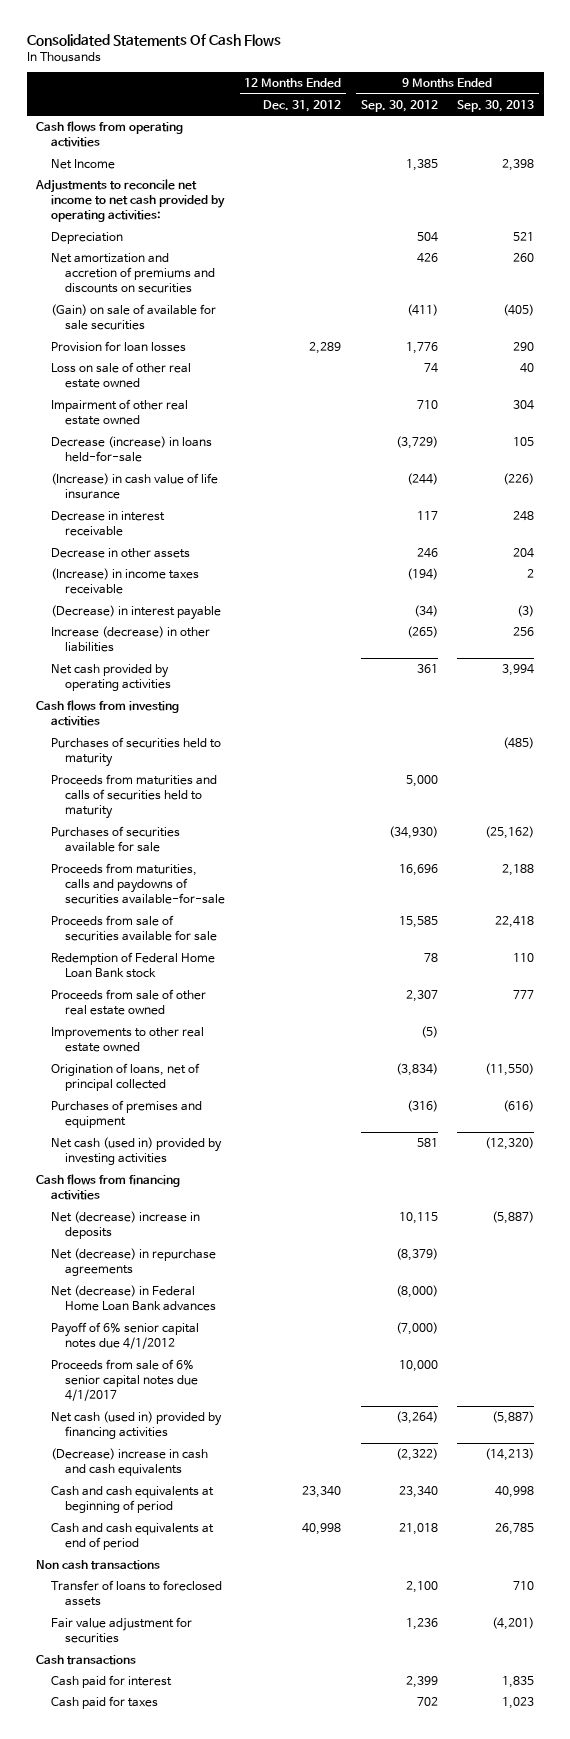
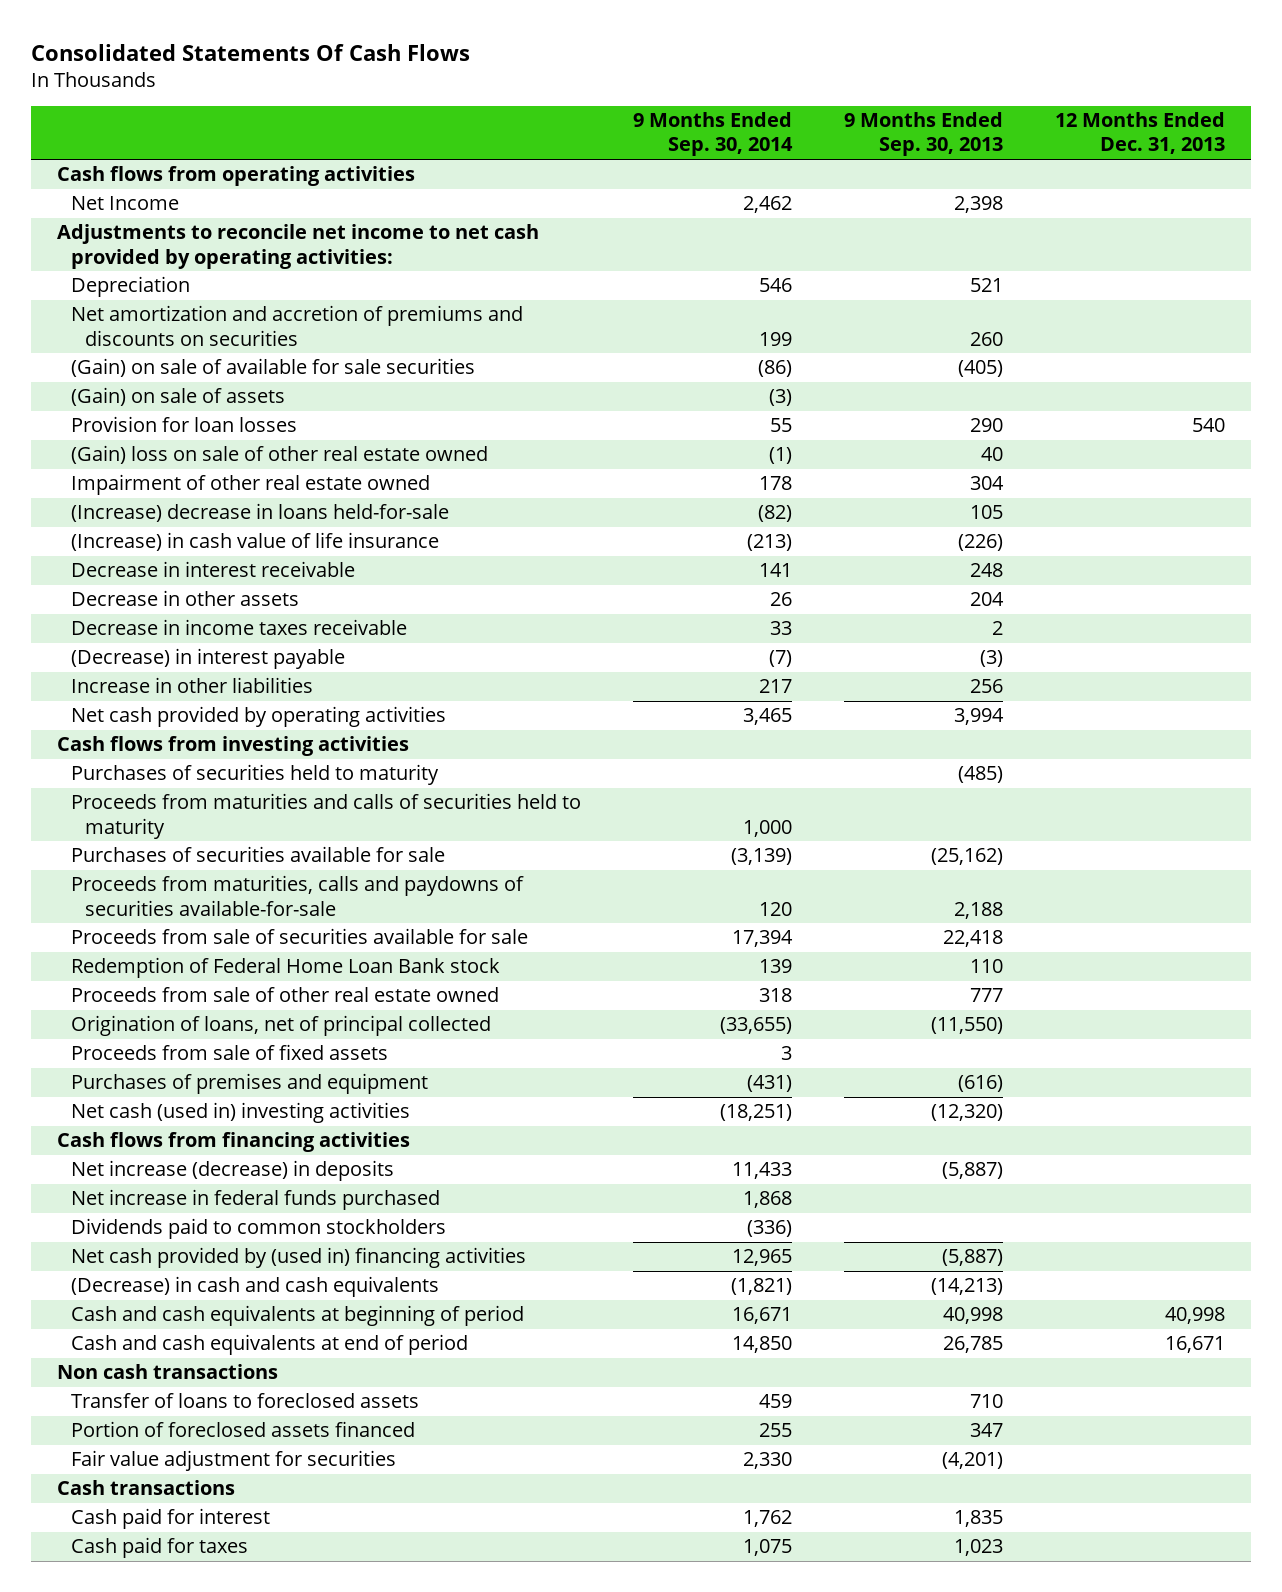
- | 12 Months Ended Dec. 31, 2012 | 9 Months Ended Sep. 30, 2012 | 9 Months Ended Sep. 30, 2013
+ | 9 Months Ended Sep. 30, 2014 | 9 Months Ended Sep. 30, 2013 | 12 Months Ended Dec. 31, 2013
+ (Gain) on sale of assets | (3) | |
- Loss on sale of other real estate owned | | 74 | 40
+ (Gain) loss on sale of other real estate owned | (1) | 40 |
- Decrease (increase) in loans held-for-sale | | (3,729) | 105
+ (Increase) decrease in loans held-for-sale | (82) | 105 |
- (Increase) in income taxes receivable | | (194) | 2
+ Decrease in income taxes receivable | 33 | 2 |
- Increase (decrease) in other liabilities | | (265) | 256
+ Increase in other liabilities | 217 | 256 |
- Improvements to other real estate owned | | (5) |
+ Proceeds from sale of fixed assets | 3 | |
- Net cash (used in) provided by investing activities | | 581 | (12,320)
+ Net cash (used in) investing activities | (18,251) | (12,320) |
- Net (decrease) increase in deposits | | 10,115 | (5,887)
- Net (decrease) in repurchase agreements | | (8,379) |
- Net (decrease) in Federal Home Loan Bank advances | | (8,000) |
- Payoff of 6% senior capital notes due 4/1/2012 | | (7,000) |
- Proceeds from sale of 6% senior capital notes due 4/1/2017 | | 10,000 |
- Net cash (used in) provided by financing activities | | (3,264) | (5,887)
- (Decrease) increase in cash and cash equivalents | | (2,322) | (14,213)
+ Net increase (decrease) in deposits | 11,433 | (5,887) |
+ Net increase in federal funds purchased | 1,868 | |
+ Dividends paid to common stockholders | (336) | |
+ Net cash provided by (used in) financing activities | 12,965 | (5,887) |
+ (Decrease) in cash and cash equivalents | (1,821) | (14,213) |
+ Portion of foreclosed assets financed | 255 | 347 |

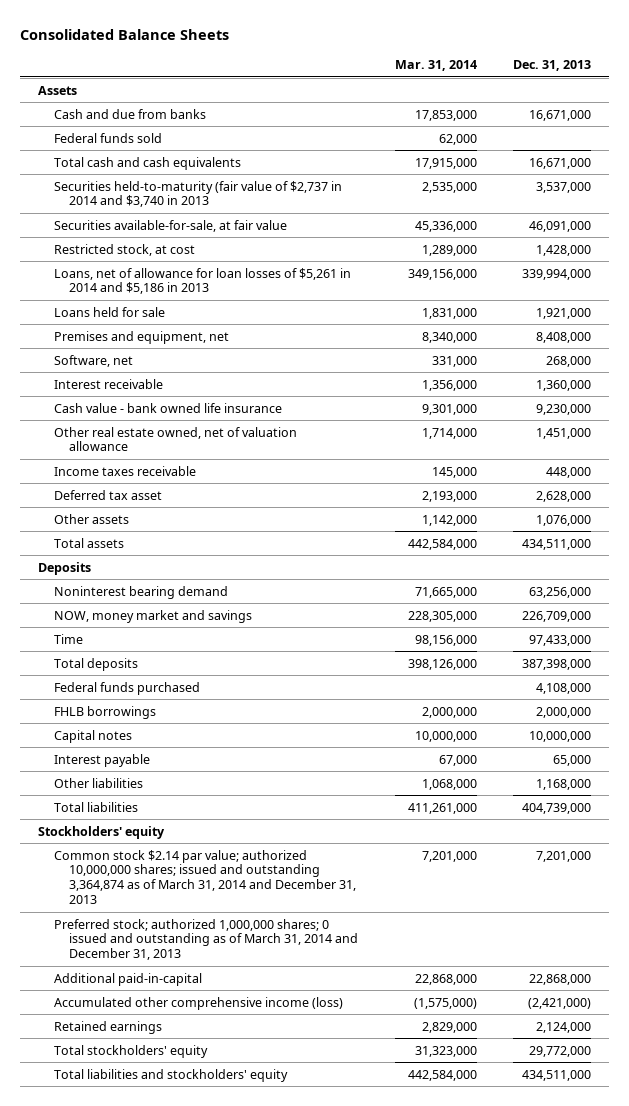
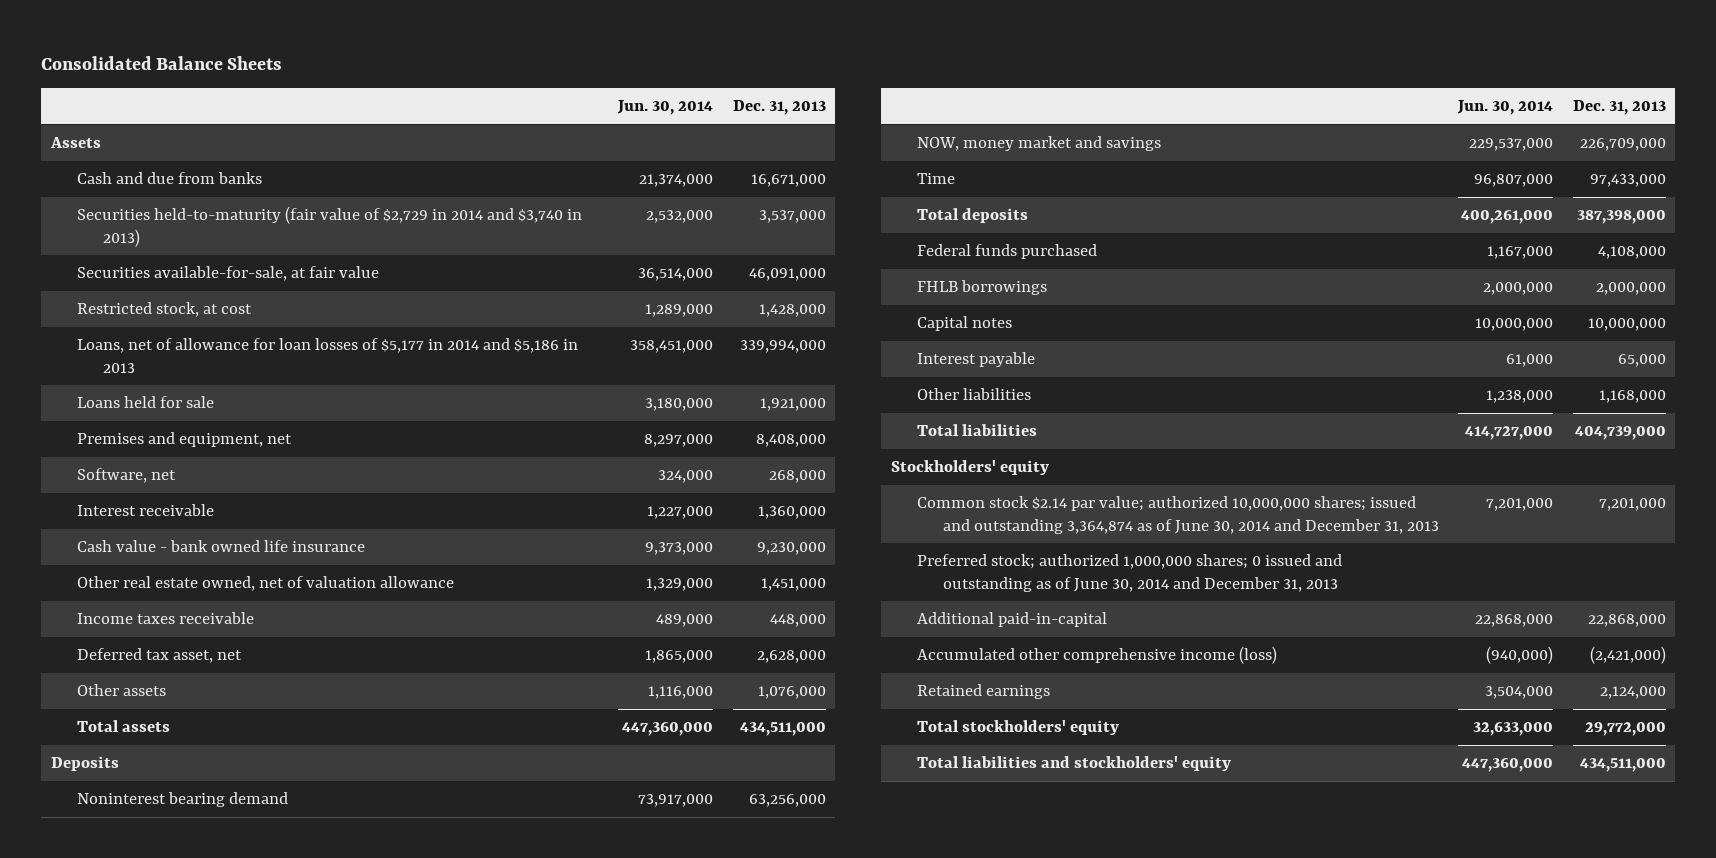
- | Mar. 31, 2014 | Dec. 31, 2013
+ | Jun. 30, 2014 | Dec. 31, 2013
- Federal funds sold | 62,000 |
- Total cash and cash equivalents | 17,915,000 | 16,671,000
- Securities held-to-maturity (fair value of $2,737 in 2014 and $3,740 in 2013 | 2,535,000 | 3,537,000
+ Securities held-to-maturity (fair value of $2,729 in 2014 and $3,740 in 2013) | 2,532,000 | 3,537,000
- Loans, net of allowance for loan losses of $5,261 in 2014 and $5,186 in 2013 | 349,156,000 | 339,994,000
+ Loans, net of allowance for loan losses of $5,177 in 2014 and $5,186 in 2013 | 358,451,000 | 339,994,000
- Deferred tax asset | 2,193,000 | 2,628,000
+ Deferred tax asset, net | 1,865,000 | 2,628,000
- Common stock $2.14 par value; authorized 10,000,000 shares; issued and outstanding 3,364,874 as of March 31, 2014 and December 31, 2013 | 7,201,000 | 7,201,000
- Preferred stock; authorized 1,000,000 shares; 0 issued and outstanding as of March 31, 2014 and December 31, 2013
+ Common stock $2.14 par value; authorized 10,000,000 shares; issued and outstanding 3,364,874 as of June 30, 2014 and December 31, 2013 | 7,201,000 | 7,201,000
+ Preferred stock; authorized 1,000,000 shares; 0 issued and outstanding as of June 30, 2014 and December 31, 2013

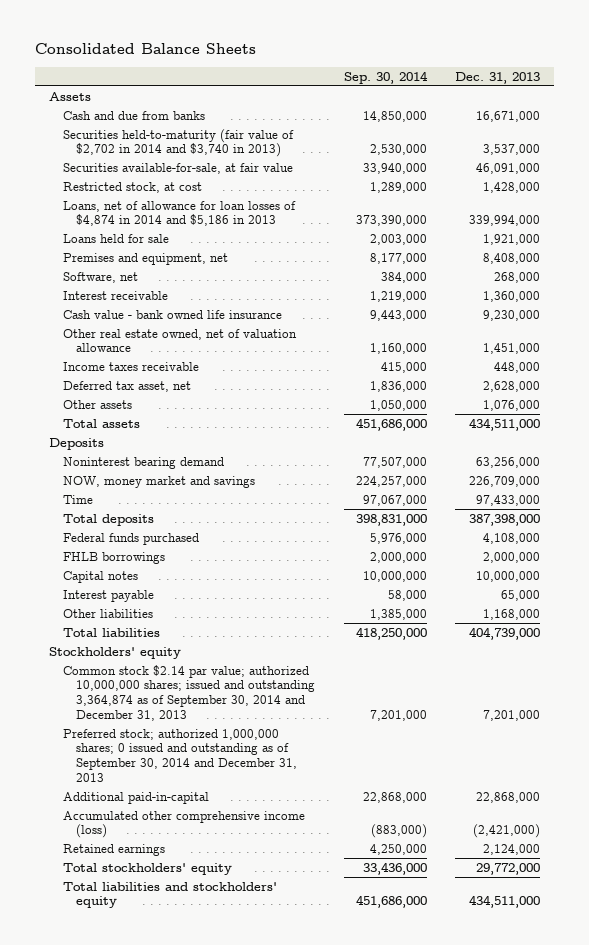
- | Jun. 30, 2014 | Dec. 31, 2013
+ | Sep. 30, 2014 | Dec. 31, 2013
- Securities held-to-maturity (fair value of $2,729 in 2014 and $3,740 in 2013) | 2,532,000 | 3,537,000
+ Securities held-to-maturity (fair value of $2,702 in 2014 and $3,740 in 2013) | 2,530,000 | 3,537,000
- Loans, net of allowance for loan losses of $5,177 in 2014 and $5,186 in 2013 | 358,451,000 | 339,994,000
+ Loans, net of allowance for loan losses of $4,874 in 2014 and $5,186 in 2013 | 373,390,000 | 339,994,000
- Common stock $2.14 par value; authorized 10,000,000 shares; issued and outstanding 3,364,874 as of June 30, 2014 and December 31, 2013 | 7,201,000 | 7,201,000
- Preferred stock; authorized 1,000,000 shares; 0 issued and outstanding as of June 30, 2014 and December 31, 2013
+ Common stock $2.14 par value; authorized 10,000,000 shares; issued and outstanding 3,364,874 as of September 30, 2014 and December 31, 2013 | 7,201,000 | 7,201,000
+ Preferred stock; authorized 1,000,000 shares; 0 issued and outstanding as of September 30, 2014 and December 31, 2013

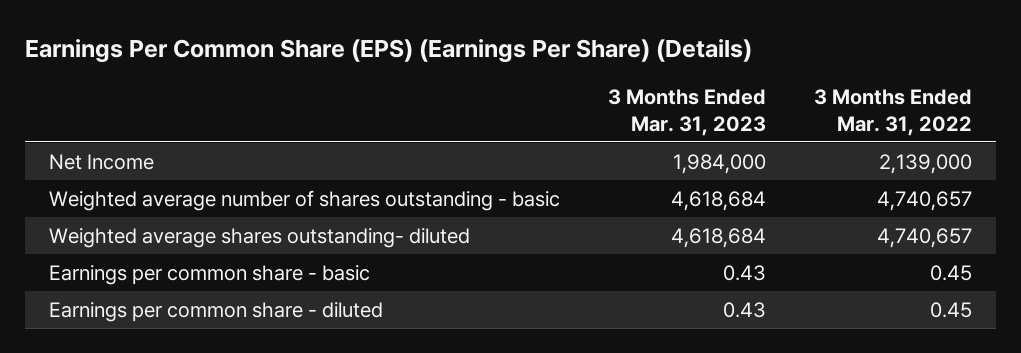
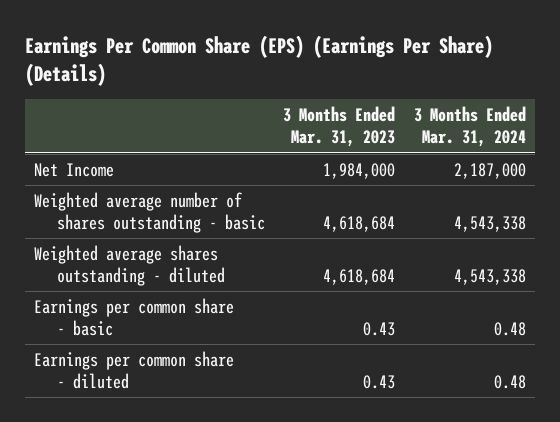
- | 3 Months Ended Mar. 31, 2023 | 3 Months Ended Mar. 31, 2022
+ | 3 Months Ended Mar. 31, 2023 | 3 Months Ended Mar. 31, 2024
- Weighted average shares outstanding- diluted | 4,618,684 | 4,740,657
+ Weighted average shares outstanding - diluted | 4,618,684 | 4,543,338

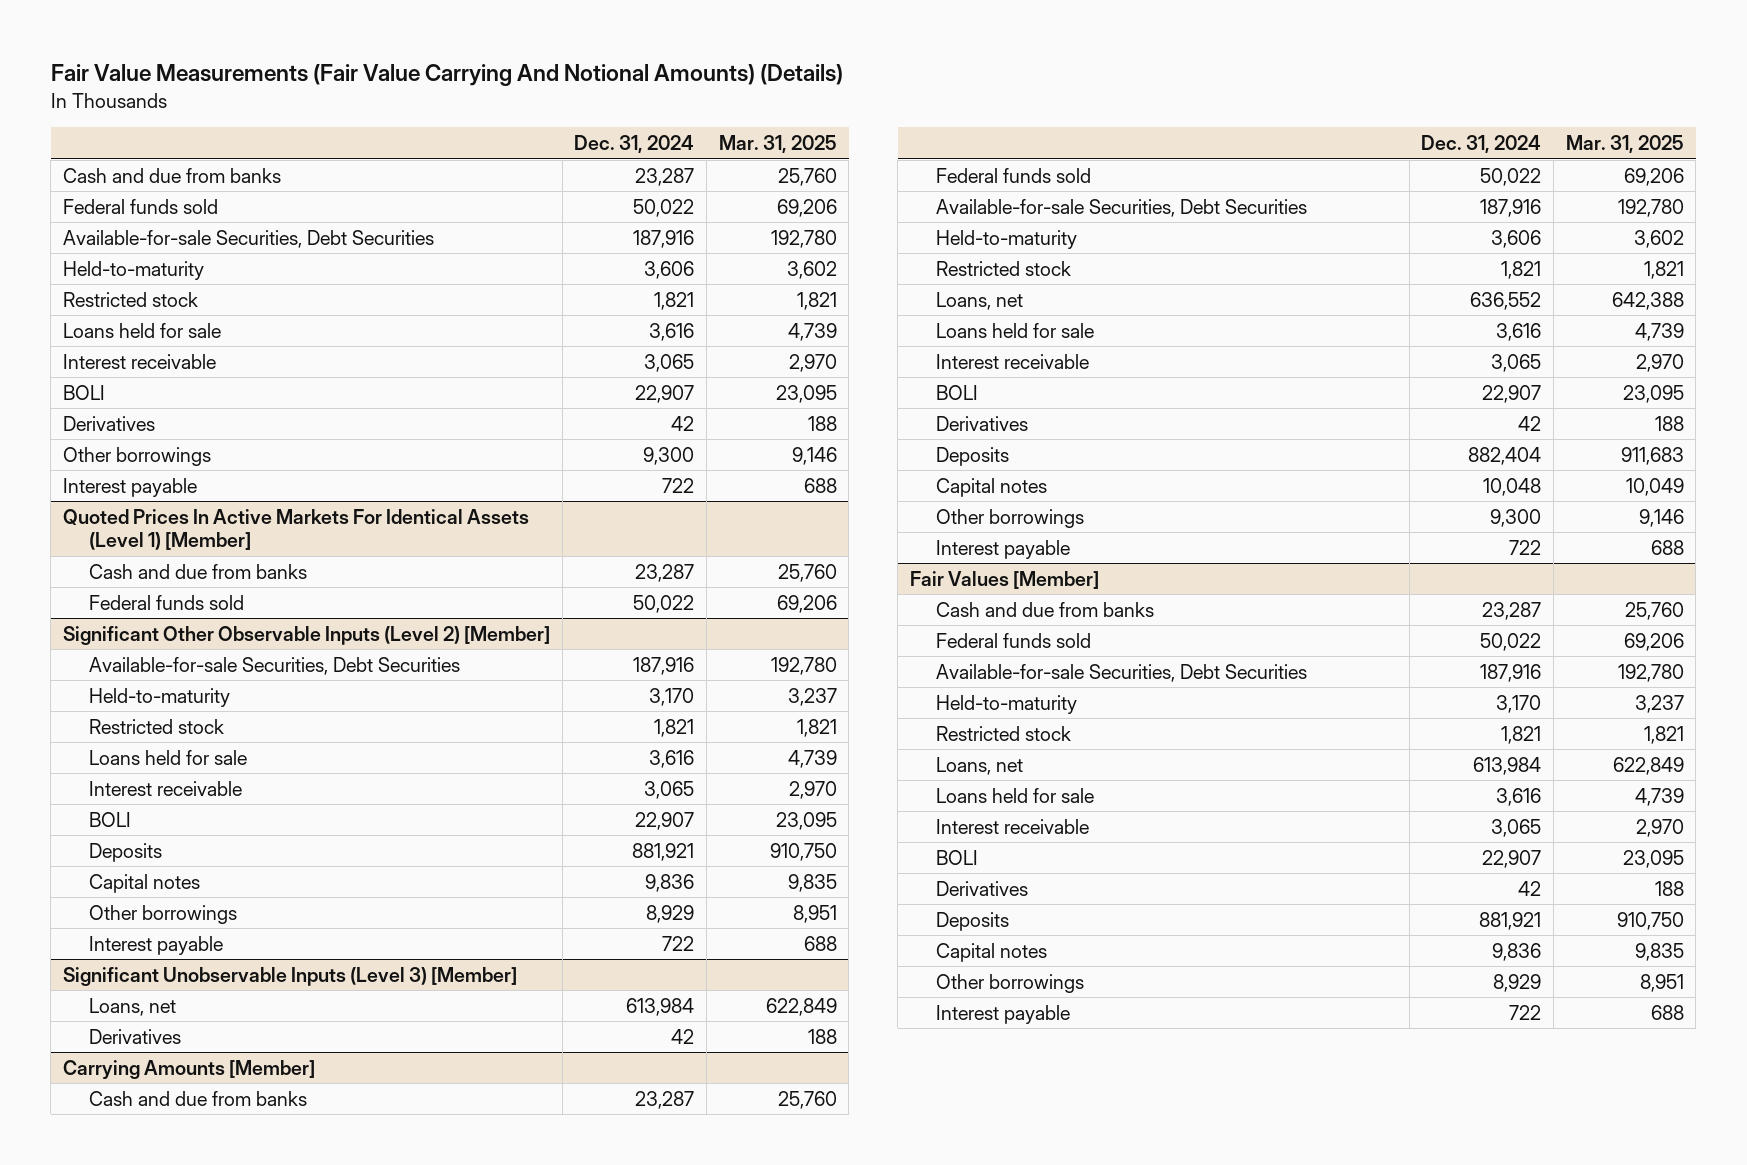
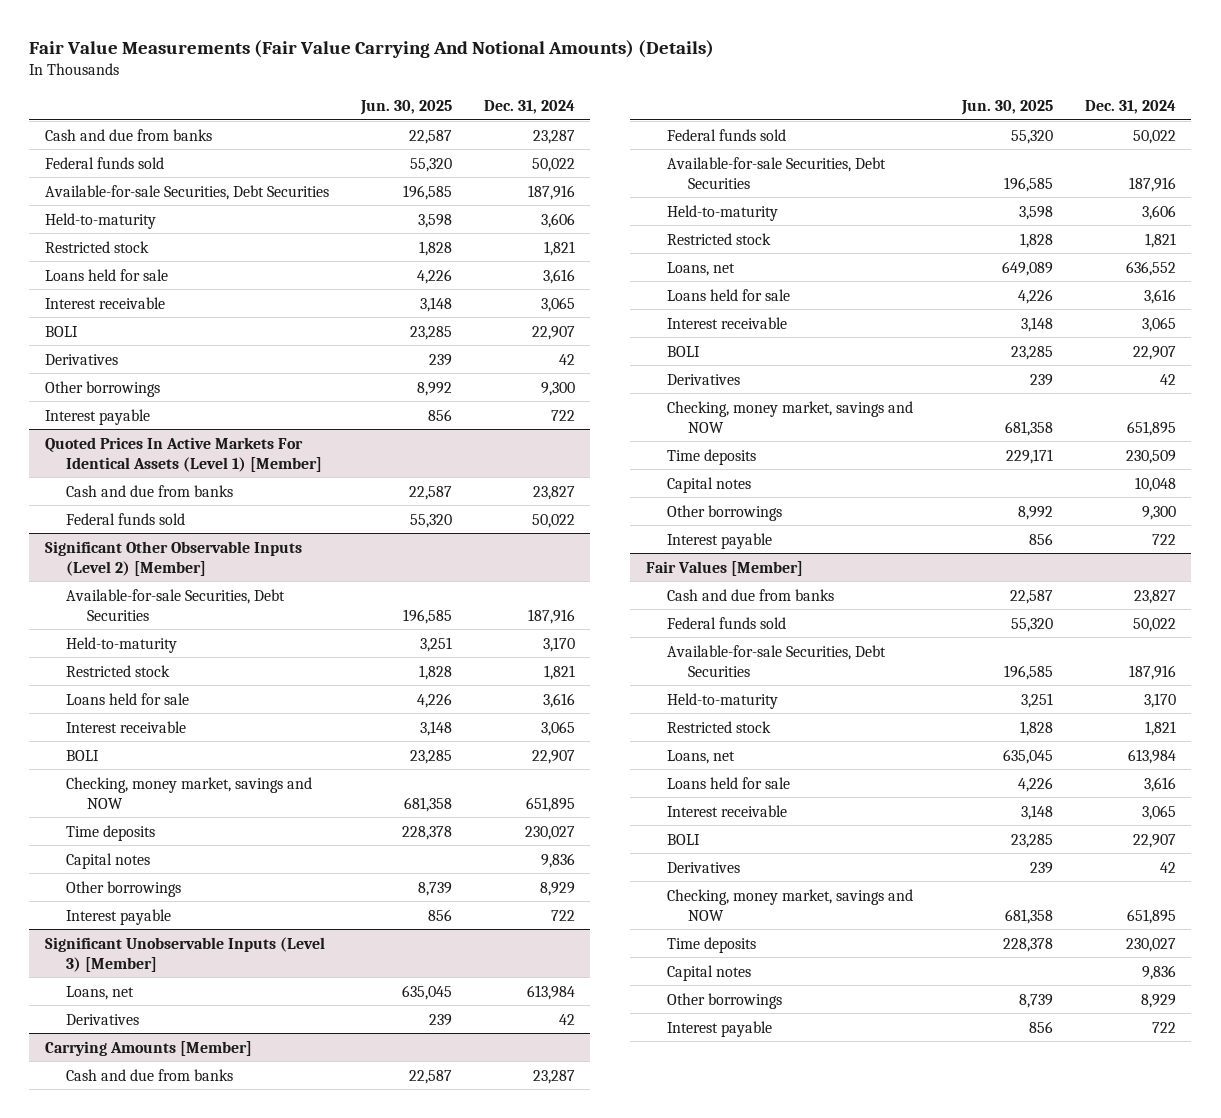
- | Dec. 31, 2024 | Mar. 31, 2025
+ | Jun. 30, 2025 | Dec. 31, 2024
@ Quoted Prices In Active Markets For Identical Assets (Level 1) [Member]
- Cash and due from banks | 23,287 | 25,760
+ Cash and due from banks | 22,587 | 23,827
@ Significant Other Observable Inputs (Level 2) [Member]
- Deposits | 881,921 | 910,750
+ Checking, money market, savings and NOW | 681,358 | 651,895
+ Time deposits | 228,378 | 230,027
@ Carrying Amounts [Member]
- Deposits | 882,404 | 911,683
+ Checking, money market, savings and NOW | 681,358 | 651,895
+ Time deposits | 229,171 | 230,509
@ Fair Values [Member]
- Cash and due from banks | 23,287 | 25,760
+ Cash and due from banks | 22,587 | 23,827
- Deposits | 881,921 | 910,750
+ Checking, money market, savings and NOW | 681,358 | 651,895
+ Time deposits | 228,378 | 230,027

